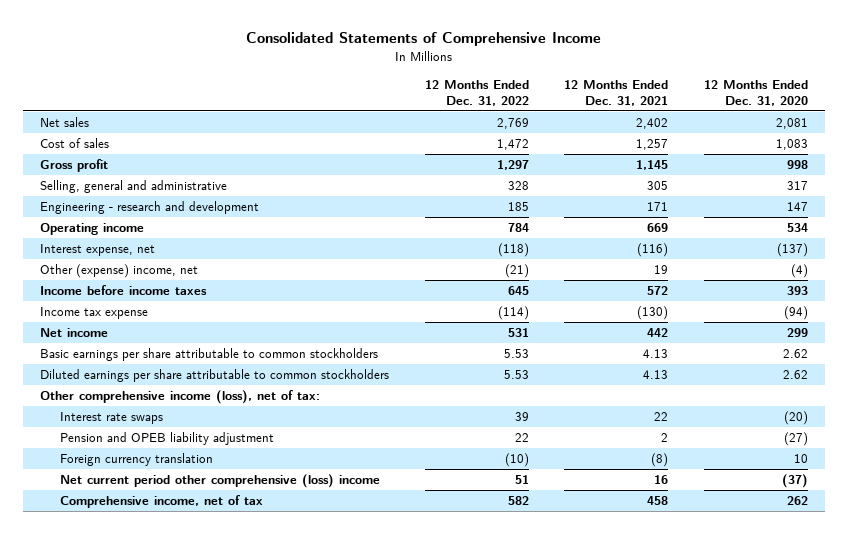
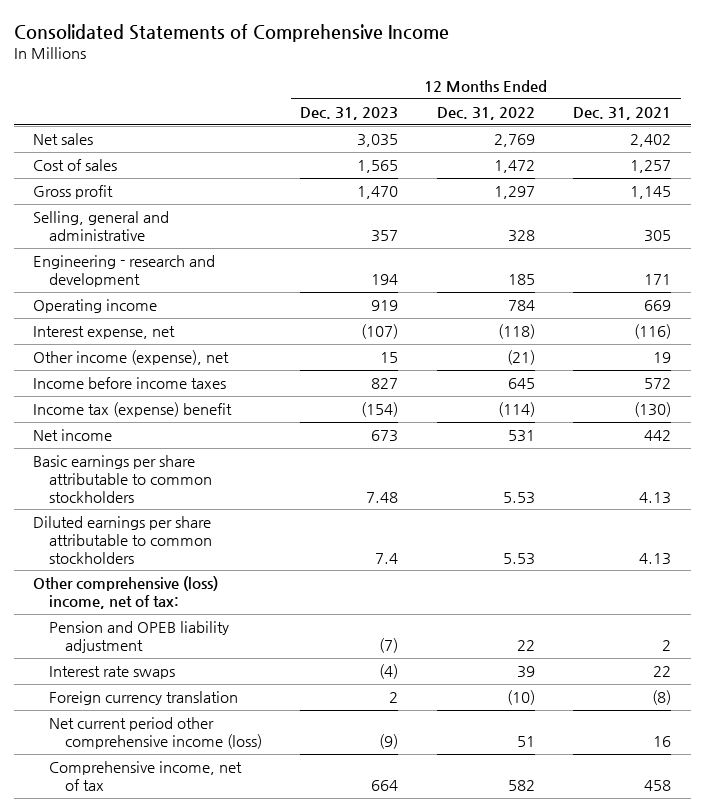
- | 12 Months Ended Dec. 31, 2022 | 12 Months Ended Dec. 31, 2021 | 12 Months Ended Dec. 31, 2020
+ | 12 Months Ended Dec. 31, 2023 | 12 Months Ended Dec. 31, 2022 | 12 Months Ended Dec. 31, 2021
- Other (expense) income, net | (21) | 19 | (4)
+ Other income (expense), net | 15 | (21) | 19
- Income tax expense | (114) | (130) | (94)
+ Income tax (expense) benefit | (154) | (114) | (130)
- Other comprehensive income (loss), net of tax:
+ Other comprehensive (loss) income, net of tax:
moved down: Interest rate swaps | (4) | 39 | 22
- Net current period other comprehensive (loss) income | 51 | 16 | (37)
+ Net current period other comprehensive income (loss) | (9) | 51 | 16

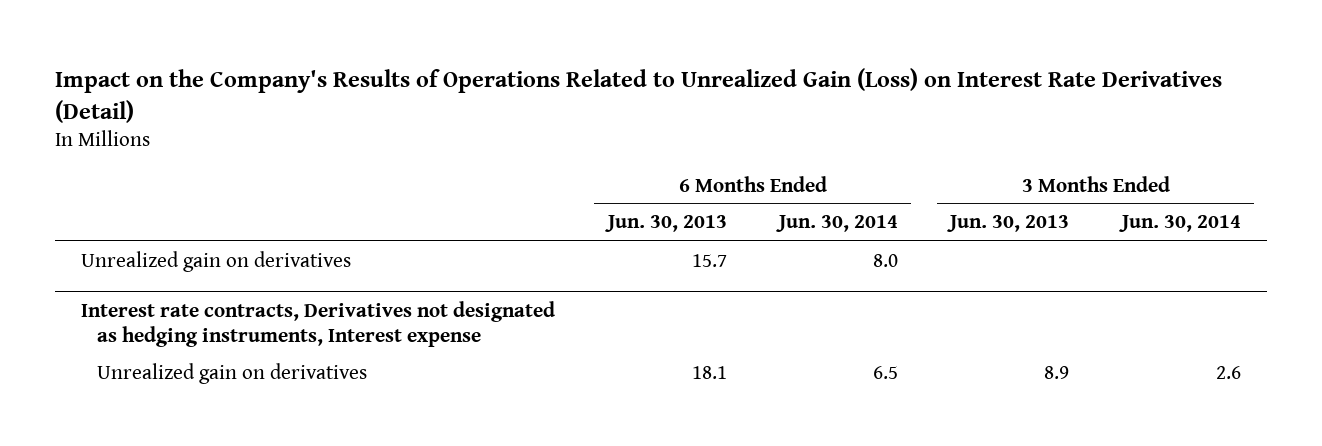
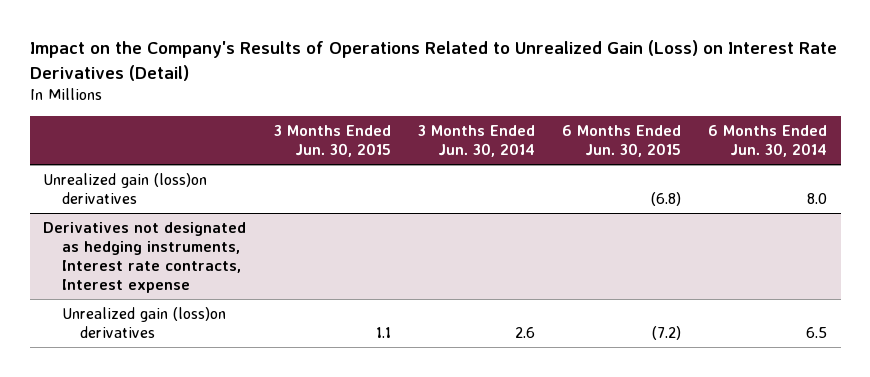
- | 6 Months Ended Jun. 30, 2013 | 6 Months Ended Jun. 30, 2014 | 3 Months Ended Jun. 30, 2013 | 3 Months Ended Jun. 30, 2014
+ | 3 Months Ended Jun. 30, 2015 | 3 Months Ended Jun. 30, 2014 | 6 Months Ended Jun. 30, 2015 | 6 Months Ended Jun. 30, 2014
- Unrealized gain on derivatives | 15.7 | 8.0 | |
- Interest rate contracts, Derivatives not designated as hedging instruments, Interest expense
- Unrealized gain on derivatives | 18.1 | 6.5 | 8.9 | 2.6
+ Unrealized gain (loss)on derivatives | | | (6.8) | 8.0
+ Derivatives not designated as hedging instruments, Interest rate contracts, Interest expense
+ Unrealized gain (loss)on derivatives | 1.1 | 2.6 | (7.2) | 6.5

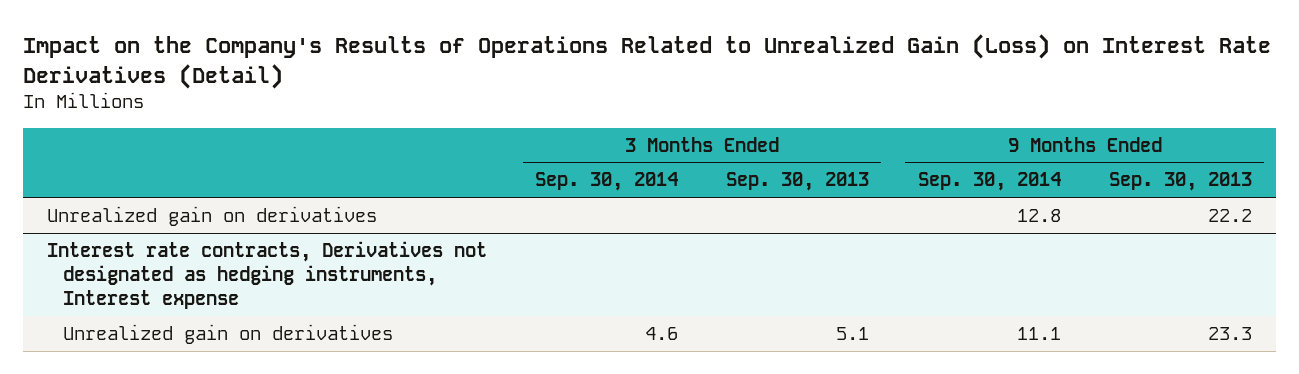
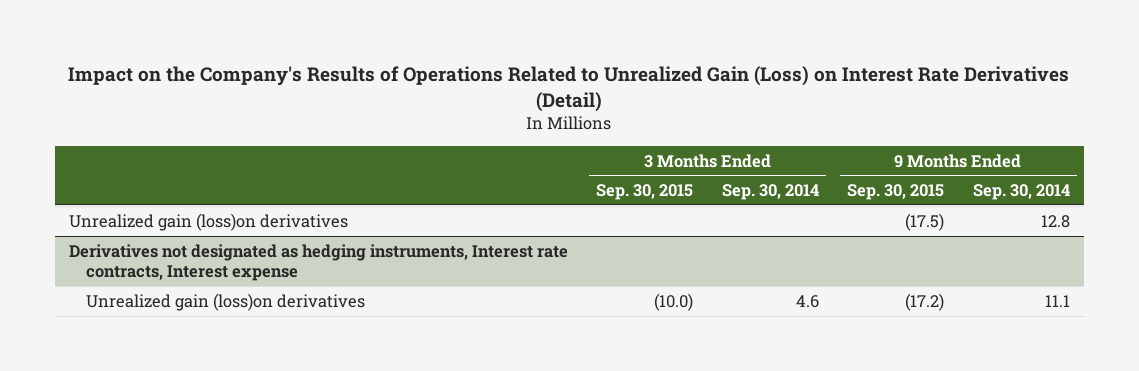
- | 3 Months Ended Sep. 30, 2014 | 3 Months Ended Sep. 30, 2013 | 9 Months Ended Sep. 30, 2014 | 9 Months Ended Sep. 30, 2013
+ | 3 Months Ended Sep. 30, 2015 | 3 Months Ended Sep. 30, 2014 | 9 Months Ended Sep. 30, 2015 | 9 Months Ended Sep. 30, 2014
- Unrealized gain on derivatives | | | 12.8 | 22.2
- Interest rate contracts, Derivatives not designated as hedging instruments, Interest expense
- Unrealized gain on derivatives | 4.6 | 5.1 | 11.1 | 23.3
+ Unrealized gain (loss)on derivatives | | | (17.5) | 12.8
+ Derivatives not designated as hedging instruments, Interest rate contracts, Interest expense
+ Unrealized gain (loss)on derivatives | (10.0) | 4.6 | (17.2) | 11.1

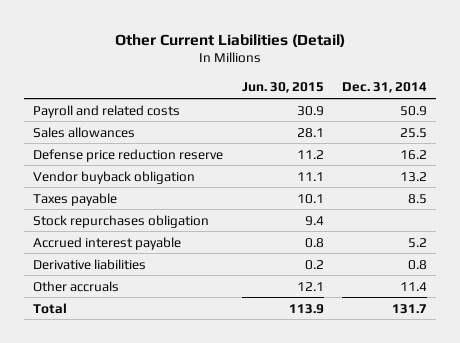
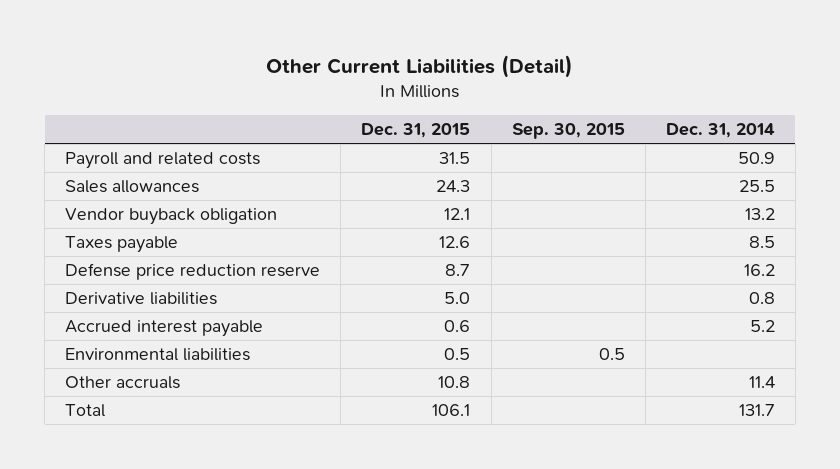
- | Jun. 30, 2015 | Dec. 31, 2014
+ | Dec. 31, 2015 | Sep. 30, 2015 | Dec. 31, 2014
- Stock repurchases obligation | 9.4 |
moved down: Defense price reduction reserve | 8.7 | | 16.2
moved down: Accrued interest payable | 0.6 | | 5.2
+ Environmental liabilities | 0.5 | 0.5 |

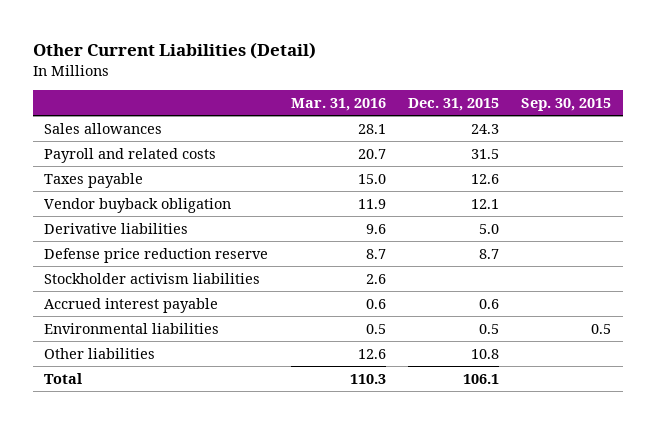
- | Dec. 31, 2015 | Sep. 30, 2015 | Dec. 31, 2014
+ | Mar. 31, 2016 | Dec. 31, 2015 | Sep. 30, 2015
moved down: Payroll and related costs | 20.7 | 31.5 |
moved down: Vendor buyback obligation | 11.9 | 12.1 |
moved down: Defense price reduction reserve | 8.7 | 8.7 |
+ Stockholder activism liabilities | 2.6 | |
- Other accruals | 10.8 | | 11.4
+ Other liabilities | 12.6 | 10.8 |

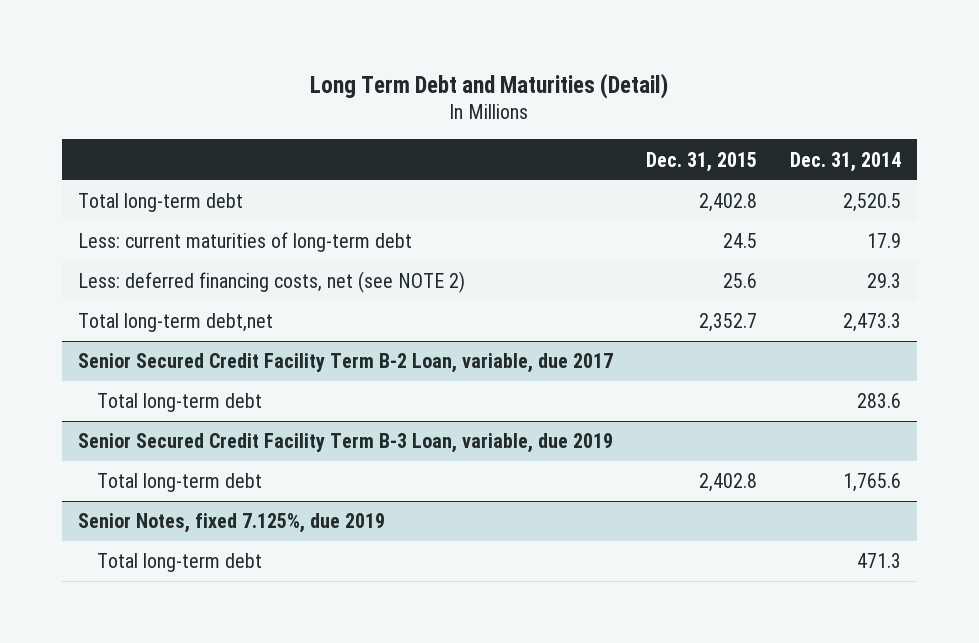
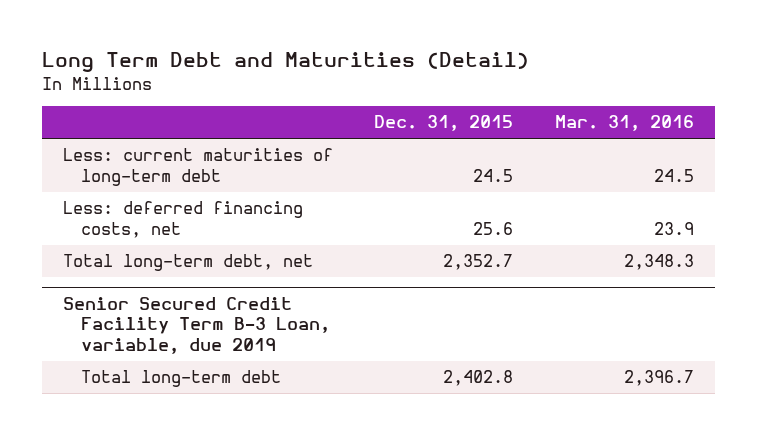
- | Dec. 31, 2015 | Dec. 31, 2014
+ | Dec. 31, 2015 | Mar. 31, 2016
- Total long-term debt | 2,402.8 | 2,520.5
- Less: deferred financing costs, net (see NOTE 2) | 25.6 | 29.3
- Total long-term debt,net | 2,352.7 | 2,473.3
- Senior Secured Credit Facility Term B-2 Loan, variable, due 2017
- Total long-term debt | | 283.6
+ Less: deferred financing costs, net | 25.6 | 23.9
+ Total long-term debt, net | 2,352.7 | 2,348.3
- Senior Notes, fixed 7.125%, due 2019
- Total long-term debt | | 471.3

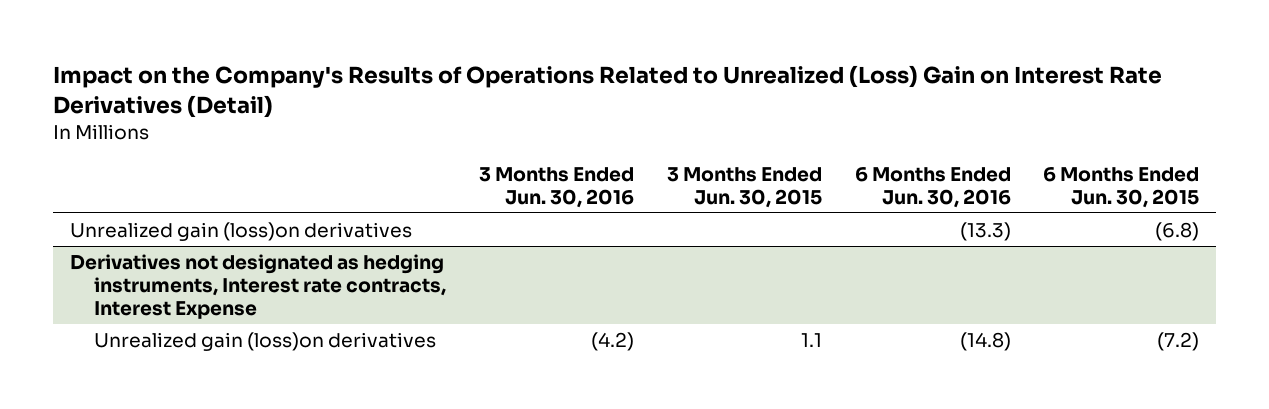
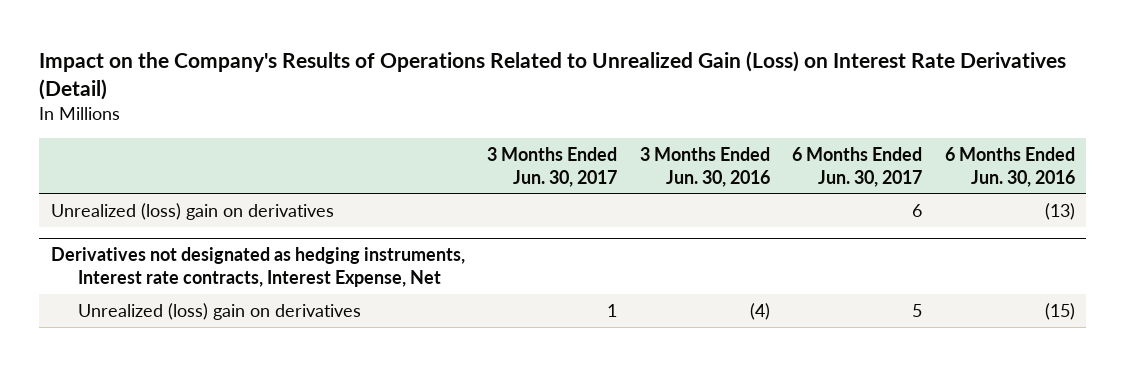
- Impact on the Company's Results of Operations Related to Unrealized (Loss) Gain on Interest Rate Derivatives (Detail)
+ Impact on the Company's Results of Operations Related to Unrealized Gain (Loss) on Interest Rate Derivatives (Detail)
- | 3 Months Ended Jun. 30, 2016 | 3 Months Ended Jun. 30, 2015 | 6 Months Ended Jun. 30, 2016 | 6 Months Ended Jun. 30, 2015
+ | 3 Months Ended Jun. 30, 2017 | 3 Months Ended Jun. 30, 2016 | 6 Months Ended Jun. 30, 2017 | 6 Months Ended Jun. 30, 2016
- Unrealized gain (loss)on derivatives | | | (13.3) | (6.8)
- Derivatives not designated as hedging instruments, Interest rate contracts, Interest Expense
- Unrealized gain (loss)on derivatives | (4.2) | 1.1 | (14.8) | (7.2)
+ Unrealized (loss) gain on derivatives | | | 6 | (13)
+ Derivatives not designated as hedging instruments, Interest rate contracts, Interest Expense, Net
+ Unrealized (loss) gain on derivatives | 1 | (4) | 5 | (15)

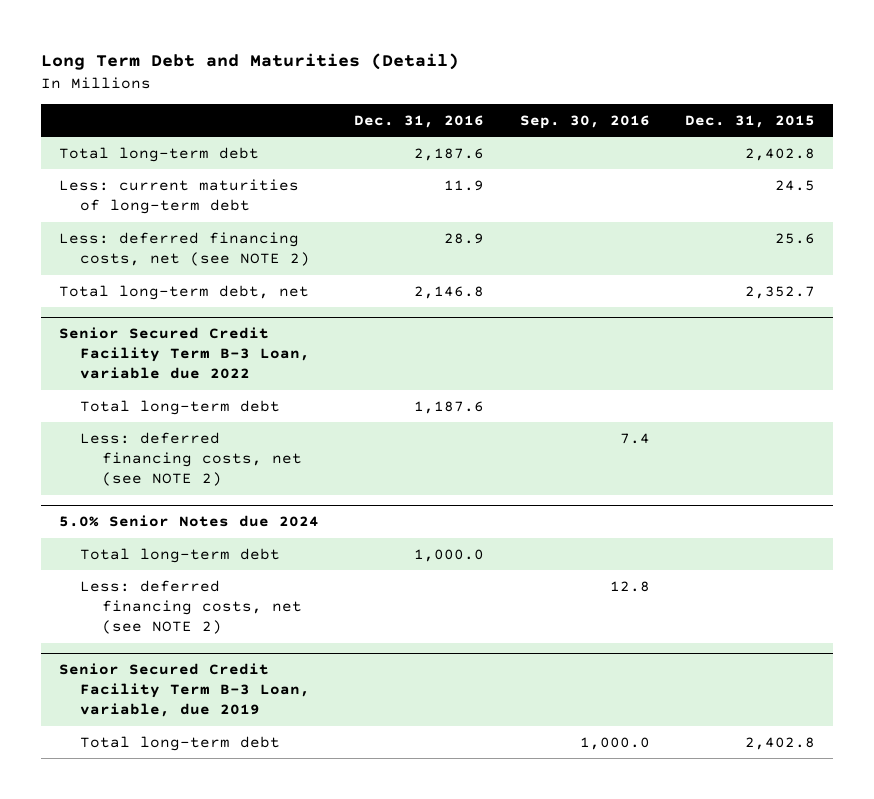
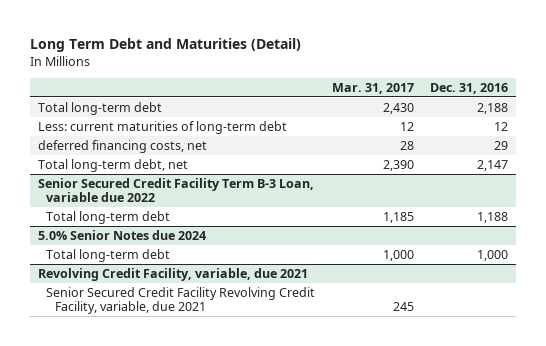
- | Dec. 31, 2016 | Sep. 30, 2016 | Dec. 31, 2015
+ | Mar. 31, 2017 | Dec. 31, 2016
- Total long-term debt | 2,187.6 | | 2,402.8
- Less: current maturities of long-term debt | 11.9 | | 24.5
- Less: deferred financing costs, net (see NOTE 2) | 28.9 | | 25.6
- Total long-term debt, net | 2,146.8 | | 2,352.7
+ Total long-term debt | 2,430 | 2,188
+ Less: current maturities of long-term debt | 12 | 12
+ deferred financing costs, net | 28 | 29
+ Total long-term debt, net | 2,390 | 2,147
@ Senior Secured Credit Facility Term B-3 Loan, variable due 2022
- Total long-term debt | 1,187.6 | |
- Less: deferred financing costs, net (see NOTE 2) | | 7.4 |
+ Total long-term debt | 1,185 | 1,188
@ 5.0% Senior Notes due 2024
- Total long-term debt | 1,000.0 | |
- Less: deferred financing costs, net (see NOTE 2) | | 12.8 |
- Senior Secured Credit Facility Term B-3 Loan, variable, due 2019
- Total long-term debt | | 1,000.0 | 2,402.8
@ 5.0% Senior Notes due 2024
+ Total long-term debt | 1,000 | 1,000
+ Revolving Credit Facility, variable, due 2021
+ Senior Secured Credit Facility Revolving Credit Facility, variable, due 2021 | 245 |

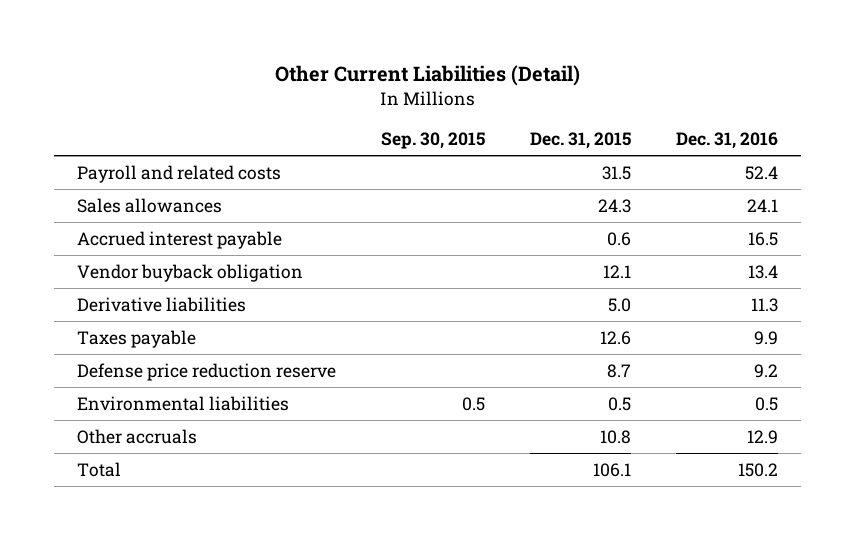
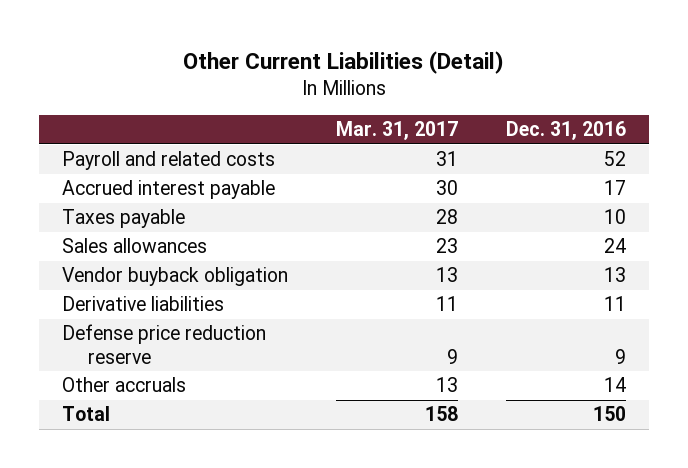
- | Sep. 30, 2015 | Dec. 31, 2015 | Dec. 31, 2016
+ | Mar. 31, 2017 | Dec. 31, 2016
- Payroll and related costs | | 31.5 | 52.4
- Sales allowances | | 24.3 | 24.1
- Accrued interest payable | | 0.6 | 16.5
- Vendor buyback obligation | | 12.1 | 13.4
- Derivative liabilities | | 5.0 | 11.3
- Taxes payable | | 12.6 | 9.9
- Defense price reduction reserve | | 8.7 | 9.2
- Environmental liabilities | 0.5 | 0.5 | 0.5
- Other accruals | | 10.8 | 12.9
- Total | | 106.1 | 150.2
+ Payroll and related costs | 31 | 52
+ Accrued interest payable | 30 | 17
+ Taxes payable | 28 | 10
+ Sales allowances | 23 | 24
+ Vendor buyback obligation | 13 | 13
+ Derivative liabilities | 11 | 11
+ Defense price reduction reserve | 9 | 9
+ Other accruals | 13 | 14
+ Total | 158 | 150

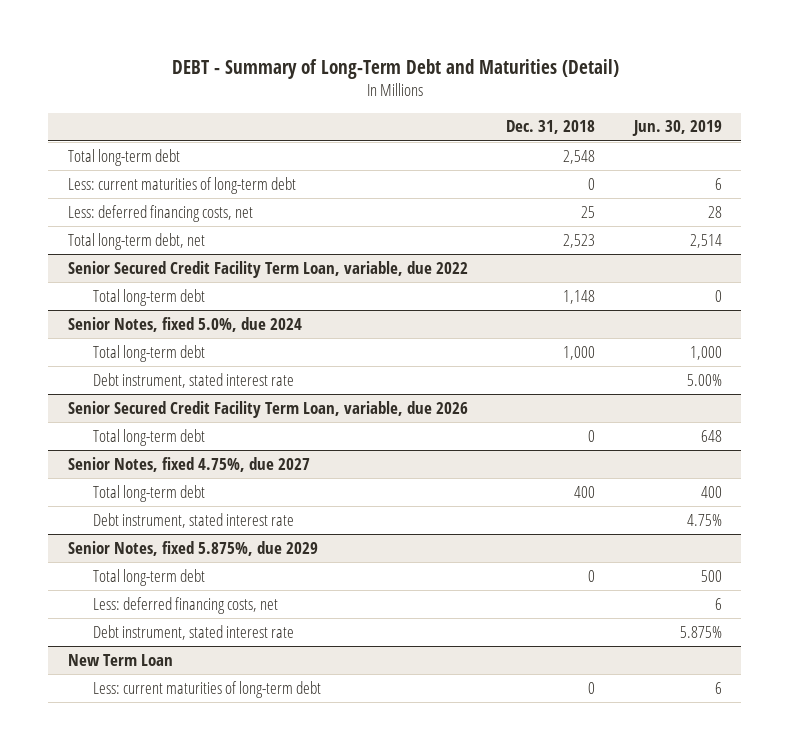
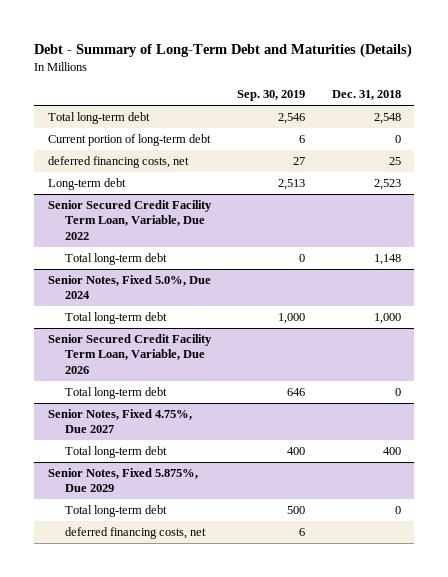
- DEBT - Summary of Long-Term Debt and Maturities (Detail)
+ Debt - Summary of Long-Term Debt and Maturities (Details)
- | Dec. 31, 2018 | Jun. 30, 2019
+ | Sep. 30, 2019 | Dec. 31, 2018
- Less: current maturities of long-term debt | 0 | 6
- Less: deferred financing costs, net | 25 | 28
- Total long-term debt, net | 2,523 | 2,514
- Senior Secured Credit Facility Term Loan, variable, due 2022
+ Current portion of long-term debt | 6 | 0
+ deferred financing costs, net | 27 | 25
+ Long-term debt | 2,513 | 2,523
+ Senior Secured Credit Facility Term Loan, Variable, Due 2022
- Senior Notes, fixed 5.0%, due 2024
+ Senior Notes, Fixed 5.0%, Due 2024
- Debt instrument, stated interest rate | | 5.00%
- Senior Secured Credit Facility Term Loan, variable, due 2026
+ Senior Secured Credit Facility Term Loan, Variable, Due 2026
- Senior Notes, fixed 4.75%, due 2027
+ Senior Notes, Fixed 4.75%, Due 2027
- Debt instrument, stated interest rate | | 4.75%
- Senior Notes, fixed 5.875%, due 2029
+ Senior Notes, Fixed 5.875%, Due 2029
- Less: deferred financing costs, net | | 6
- Debt instrument, stated interest rate | | 5.875%
- New Term Loan
- Less: current maturities of long-term debt | 0 | 6
+ deferred financing costs, net | 6 |

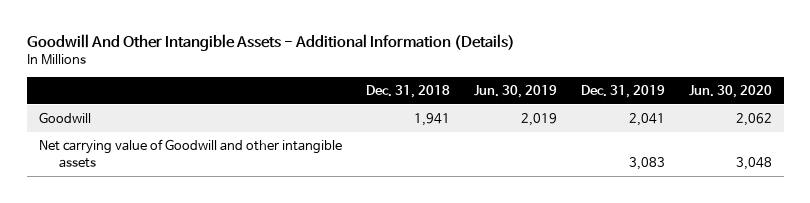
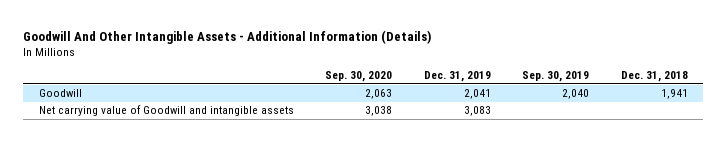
- | Dec. 31, 2018 | Jun. 30, 2019 | Dec. 31, 2019 | Jun. 30, 2020
+ | Sep. 30, 2020 | Dec. 31, 2019 | Sep. 30, 2019 | Dec. 31, 2018
- Net carrying value of Goodwill and other intangible assets | | | 3,083 | 3,048
+ Net carrying value of Goodwill and intangible assets | 3,038 | 3,083 | |

